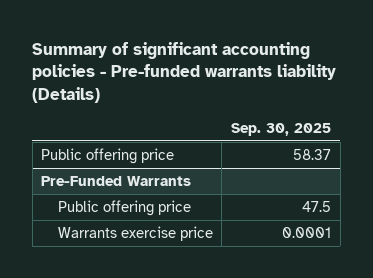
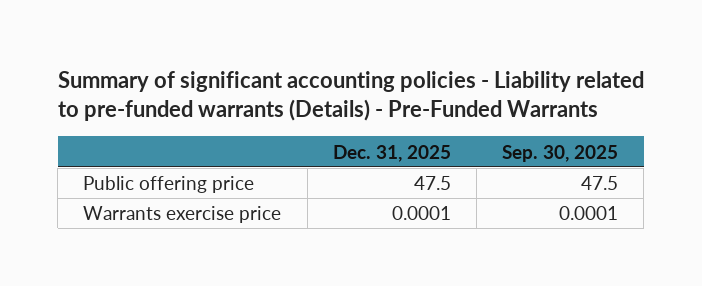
- Summary of significant accounting policies - Pre-funded warrants liability (Details)
+ Summary of significant accounting policies - Liability related to pre-funded warrants (Details) - Pre-Funded Warrants
- | Sep. 30, 2025
+ | Dec. 31, 2025 | Sep. 30, 2025
- Public offering price | 58.37
- Pre-Funded Warrants

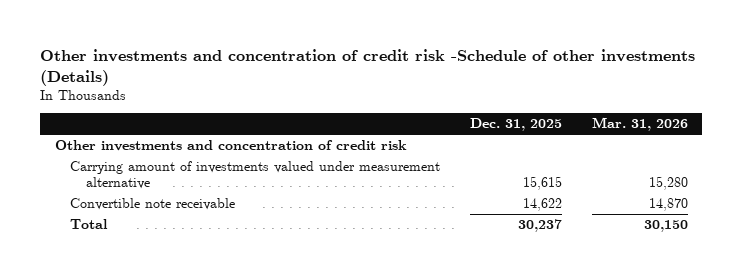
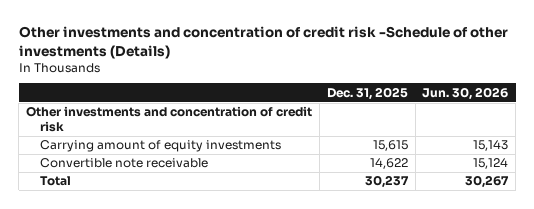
- | Dec. 31, 2025 | Mar. 31, 2026
+ | Dec. 31, 2025 | Jun. 30, 2026
- Carrying amount of investments valued under measurement alternative | 15,615 | 15,280
+ Carrying amount of equity investments | 15,615 | 15,143

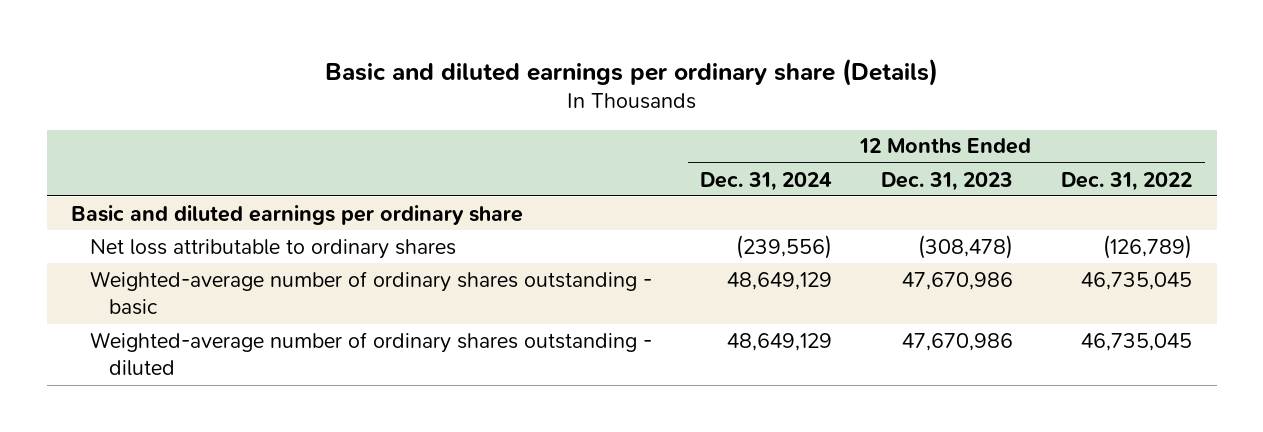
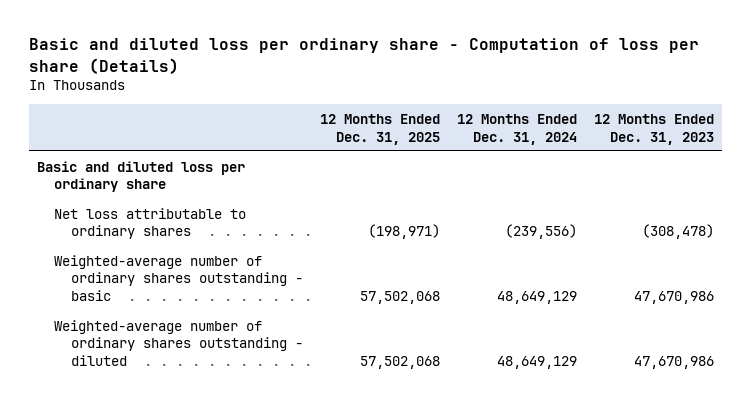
- Basic and diluted earnings per ordinary share (Details)
+ Basic and diluted loss per ordinary share - Computation of loss per share (Details)
- | 12 Months Ended Dec. 31, 2024 | 12 Months Ended Dec. 31, 2023 | 12 Months Ended Dec. 31, 2022
+ | 12 Months Ended Dec. 31, 2025 | 12 Months Ended Dec. 31, 2024 | 12 Months Ended Dec. 31, 2023
- Basic and diluted earnings per ordinary share
+ Basic and diluted loss per ordinary share

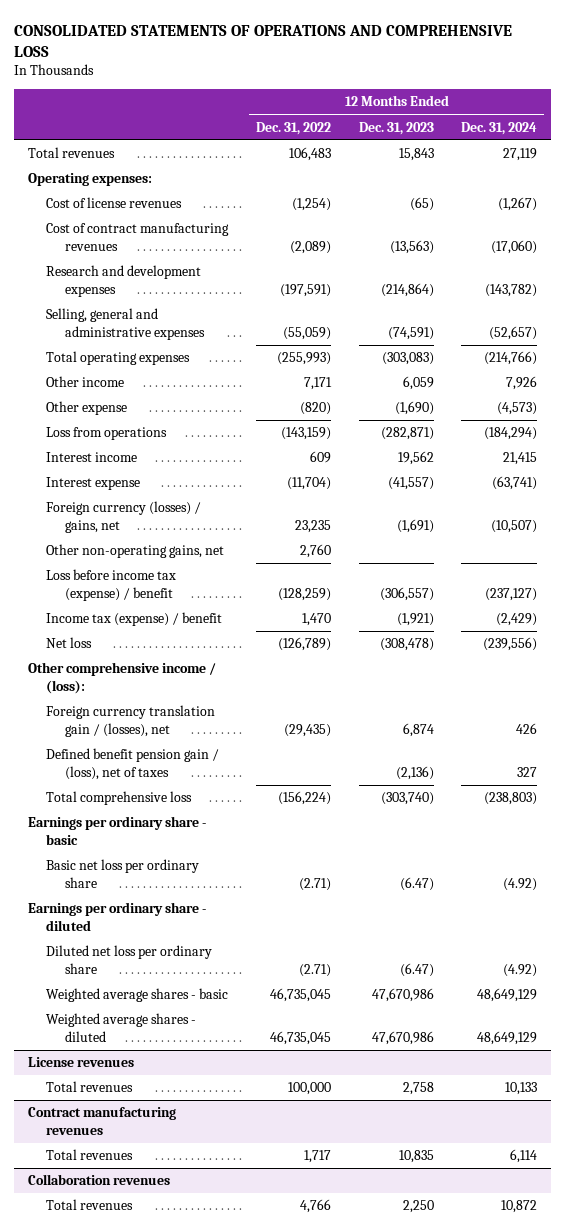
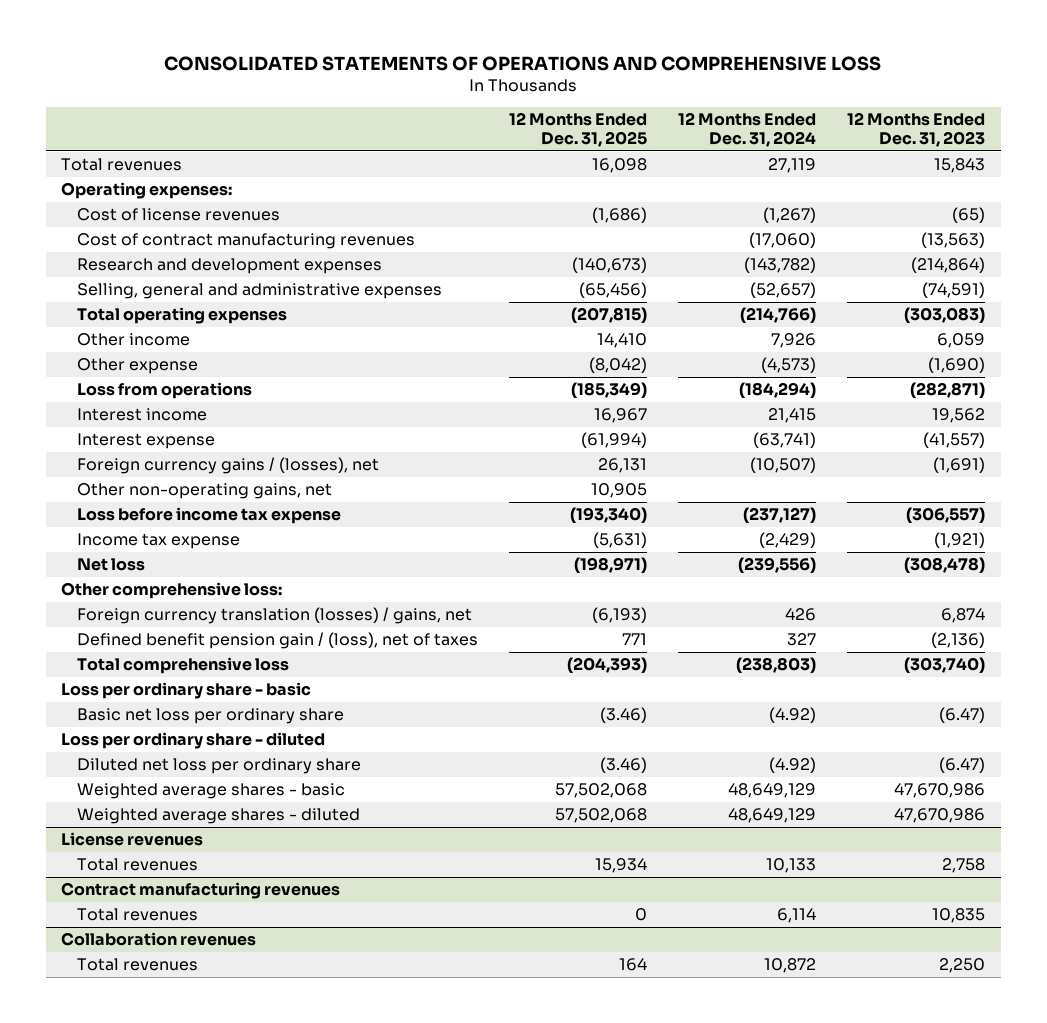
- | 12 Months Ended Dec. 31, 2022 | 12 Months Ended Dec. 31, 2023 | 12 Months Ended Dec. 31, 2024
+ | 12 Months Ended Dec. 31, 2025 | 12 Months Ended Dec. 31, 2024 | 12 Months Ended Dec. 31, 2023
- Foreign currency (losses) / gains, net | 23,235 | (1,691) | (10,507)
+ Foreign currency gains / (losses), net | 26,131 | (10,507) | (1,691)
- Loss before income tax (expense) / benefit | (128,259) | (306,557) | (237,127)
- Income tax (expense) / benefit | 1,470 | (1,921) | (2,429)
+ Loss before income tax expense | (193,340) | (237,127) | (306,557)
+ Income tax expense | (5,631) | (2,429) | (1,921)
- Other comprehensive income / (loss):
- Foreign currency translation gain / (losses), net | (29,435) | 6,874 | 426
+ Other comprehensive loss:
+ Foreign currency translation (losses) / gains, net | (6,193) | 426 | 6,874
- Earnings per ordinary share - basic
+ Loss per ordinary share - basic
- Earnings per ordinary share - diluted
+ Loss per ordinary share - diluted

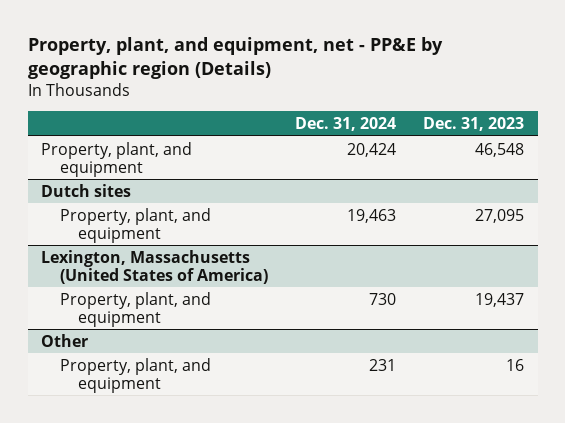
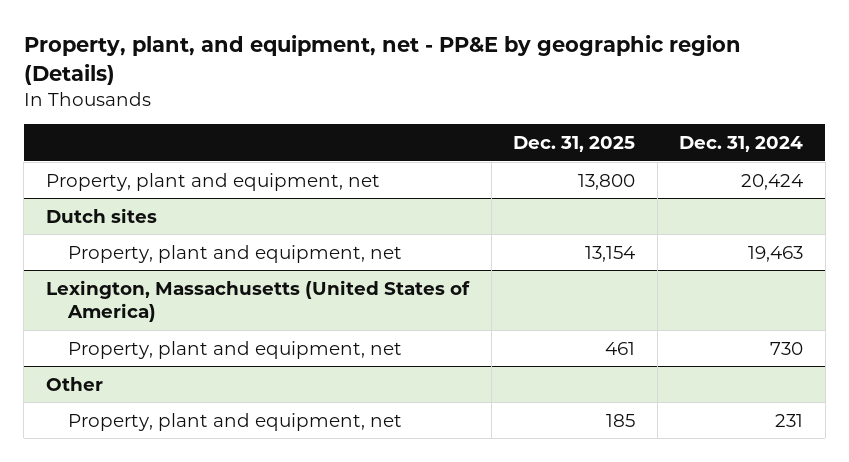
- | Dec. 31, 2024 | Dec. 31, 2023
+ | Dec. 31, 2025 | Dec. 31, 2024
- Property, plant, and equipment | 20,424 | 46,548
+ Property, plant and equipment, net | 13,800 | 20,424
@ Dutch sites
- Property, plant, and equipment | 19,463 | 27,095
+ Property, plant and equipment, net | 13,154 | 19,463
@ Lexington, Massachusetts (United States of America)
- Property, plant, and equipment | 730 | 19,437
+ Property, plant and equipment, net | 461 | 730
@ Other
- Property, plant, and equipment | 231 | 16
+ Property, plant and equipment, net | 185 | 231

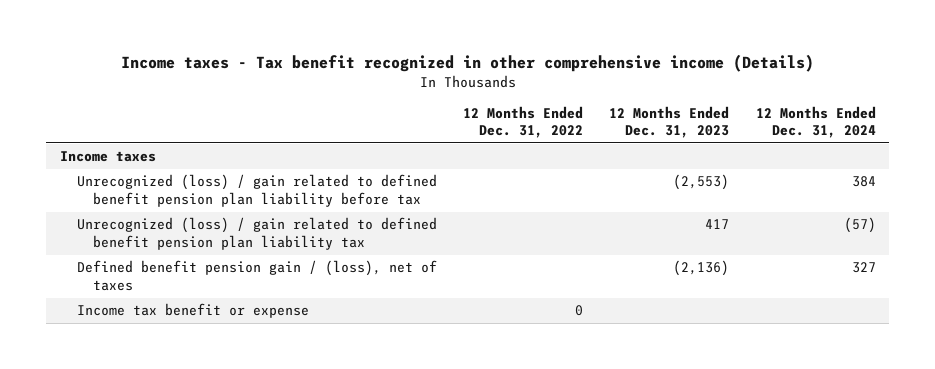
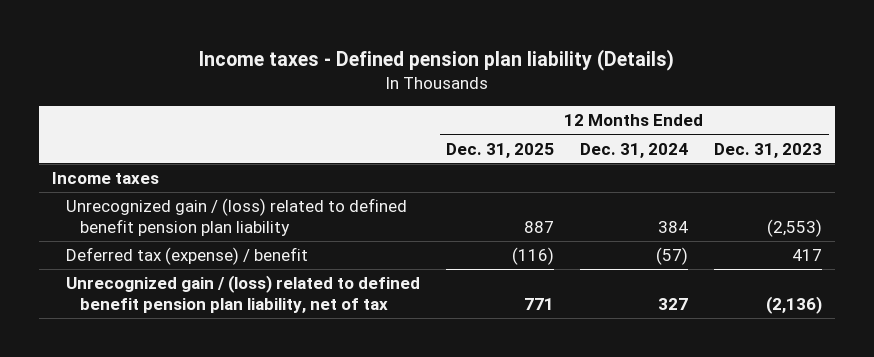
- Income taxes - Tax benefit recognized in other comprehensive income (Details)
+ Income taxes - Defined pension plan liability (Details)
- | 12 Months Ended Dec. 31, 2022 | 12 Months Ended Dec. 31, 2023 | 12 Months Ended Dec. 31, 2024
+ | 12 Months Ended Dec. 31, 2025 | 12 Months Ended Dec. 31, 2024 | 12 Months Ended Dec. 31, 2023
- Unrecognized (loss) / gain related to defined benefit pension plan liability before tax | | (2,553) | 384
- Unrecognized (loss) / gain related to defined benefit pension plan liability tax | | 417 | (57)
- Defined benefit pension gain / (loss), net of taxes | | (2,136) | 327
- Income tax benefit or expense | 0 | |
+ Unrecognized gain / (loss) related to defined benefit pension plan liability | 887 | 384 | (2,553)
+ Deferred tax (expense) / benefit | (116) | (57) | 417
+ Unrecognized gain / (loss) related to defined benefit pension plan liability, net of tax | 771 | 327 | (2,136)

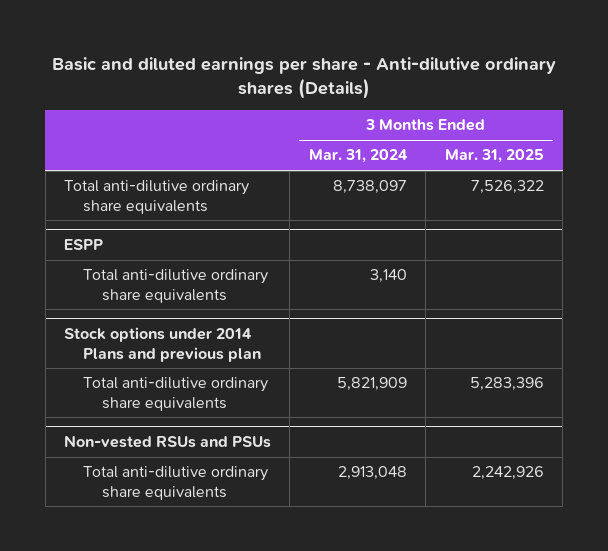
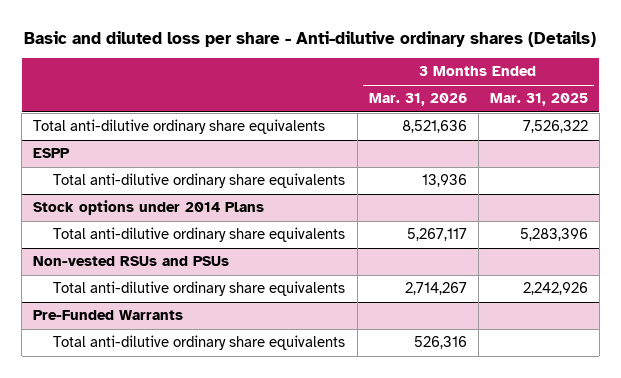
- Basic and diluted earnings per share - Anti-dilutive ordinary shares (Details)
+ Basic and diluted loss per share - Anti-dilutive ordinary shares (Details)
- | 3 Months Ended Mar. 31, 2024 | 3 Months Ended Mar. 31, 2025
+ | 3 Months Ended Mar. 31, 2026 | 3 Months Ended Mar. 31, 2025
- Stock options under 2014 Plans and previous plan
+ Stock options under 2014 Plans
+ Pre-Funded Warrants
+ Total anti-dilutive ordinary share equivalents | 526,316 |

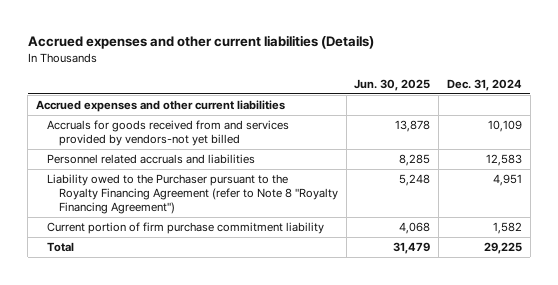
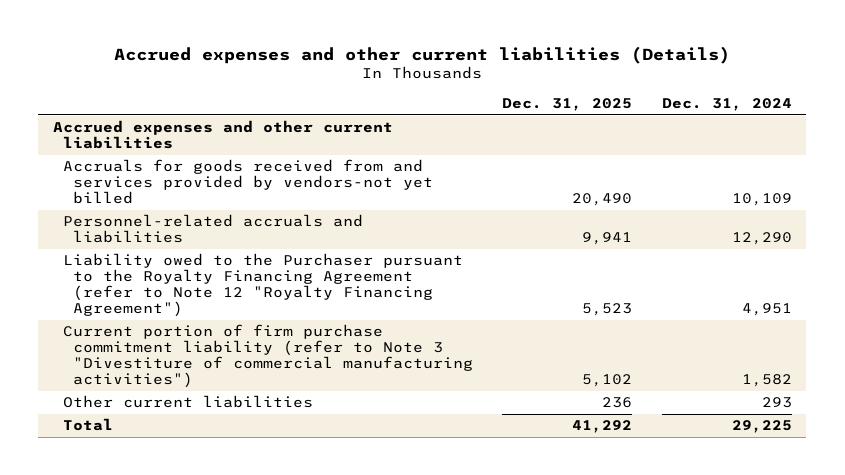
- | Jun. 30, 2025 | Dec. 31, 2024
+ | Dec. 31, 2025 | Dec. 31, 2024
- Personnel related accruals and liabilities | 8,285 | 12,583
- Liability owed to the Purchaser pursuant to the Royalty Financing Agreement (refer to Note 8 "Royalty Financing Agreement") | 5,248 | 4,951
- Current portion of firm purchase commitment liability | 4,068 | 1,582
+ Personnel-related accruals and liabilities | 9,941 | 12,290
+ Liability owed to the Purchaser pursuant to the Royalty Financing Agreement (refer to Note 12 "Royalty Financing Agreement") | 5,523 | 4,951
+ Current portion of firm purchase commitment liability (refer to Note 3 "Divestiture of commercial manufacturing activities") | 5,102 | 1,582
+ Other current liabilities | 236 | 293

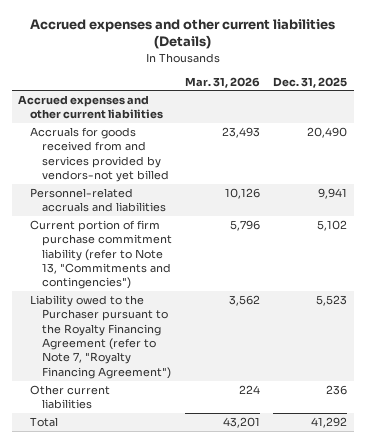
- | Dec. 31, 2025 | Dec. 31, 2024
+ | Mar. 31, 2026 | Dec. 31, 2025
- Liability owed to the Purchaser pursuant to the Royalty Financing Agreement (refer to Note 12 "Royalty Financing Agreement") | 5,523 | 4,951
- Current portion of firm purchase commitment liability (refer to Note 3 "Divestiture of commercial manufacturing activities") | 5,102 | 1,582
+ Current portion of firm purchase commitment liability (refer to Note 13, "Commitments and contingencies") | 5,796 | 5,102
+ Liability owed to the Purchaser pursuant to the Royalty Financing Agreement (refer to Note 7, "Royalty Financing Agreement") | 3,562 | 5,523

